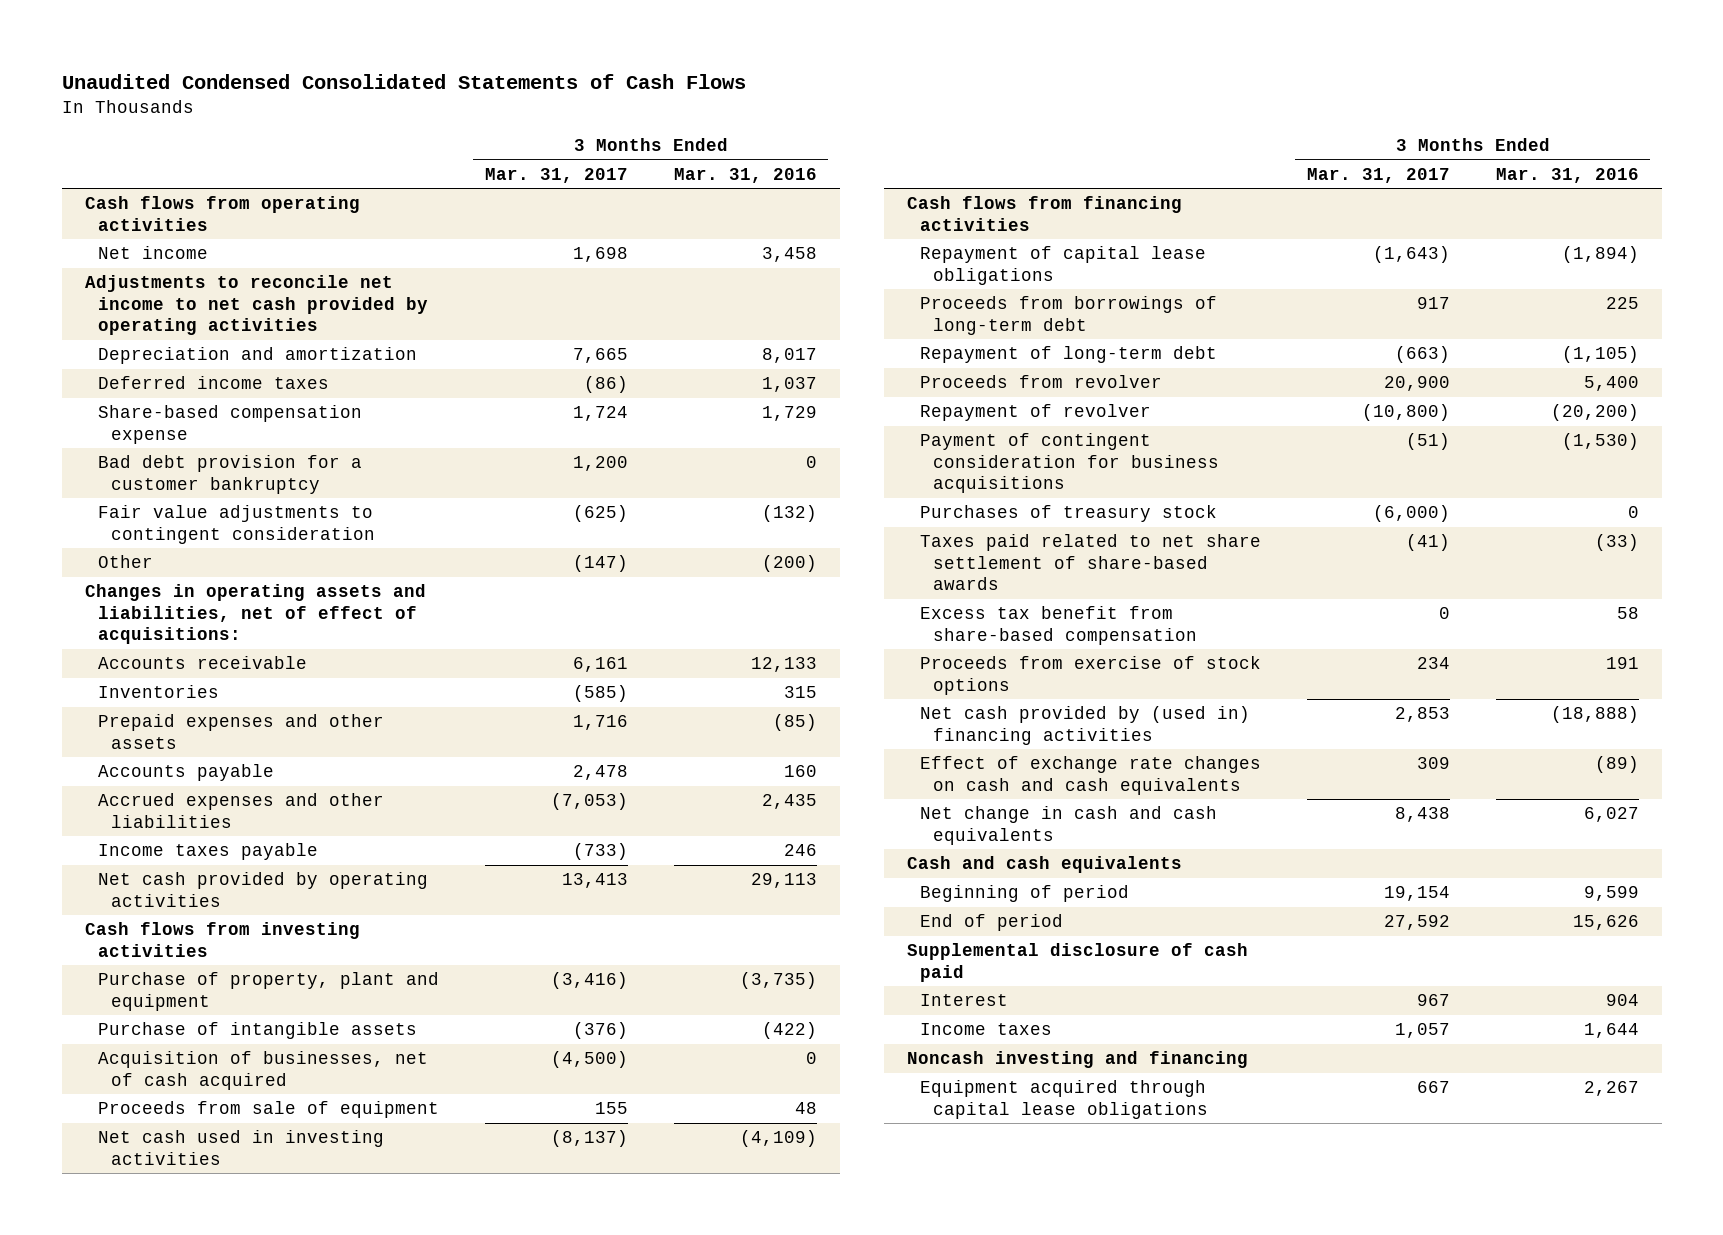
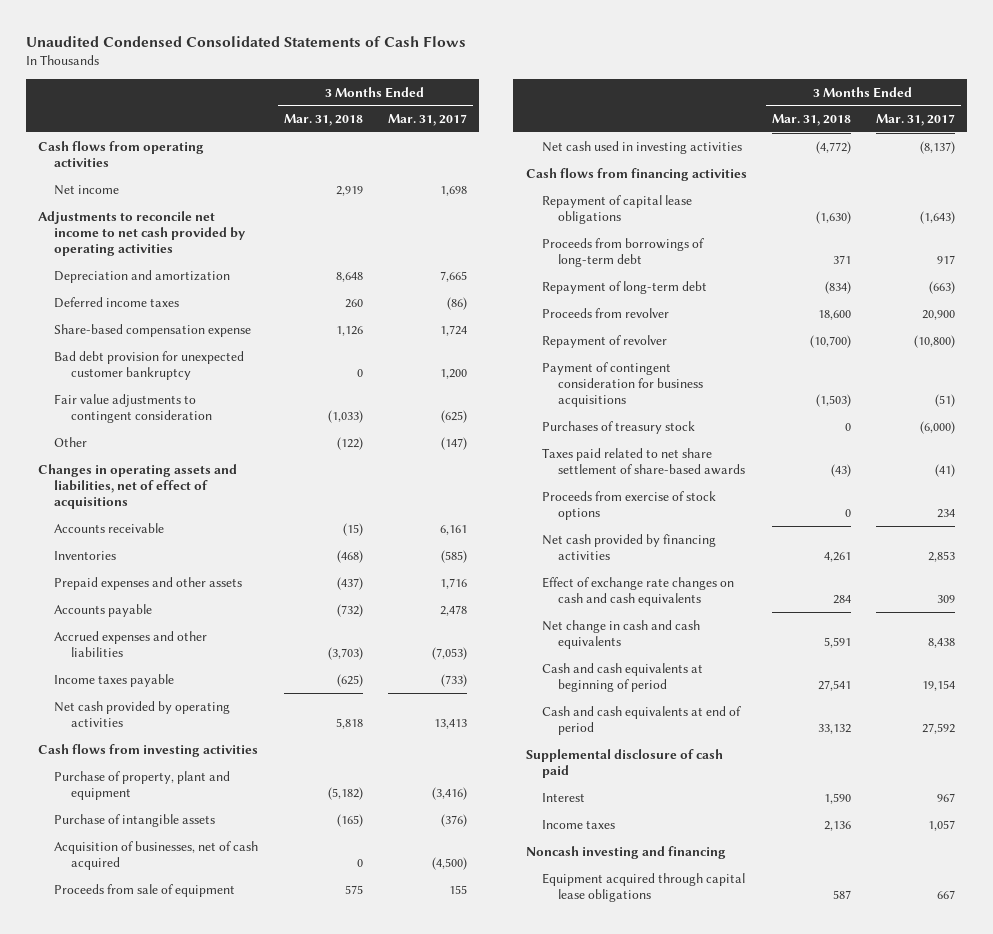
- | 3 Months Ended Mar. 31, 2017 | 3 Months Ended Mar. 31, 2016
+ | 3 Months Ended Mar. 31, 2018 | 3 Months Ended Mar. 31, 2017
- Bad debt provision for a customer bankruptcy | 1,200 | 0
+ Bad debt provision for unexpected customer bankruptcy | 0 | 1,200
- Changes in operating assets and liabilities, net of effect of acquisitions:
+ Changes in operating assets and liabilities, net of effect of acquisitions
- Excess tax benefit from share-based compensation | 0 | 58
- Net cash provided by (used in) financing activities | 2,853 | (18,888)
+ Net cash provided by financing activities | 4,261 | 2,853
- Cash and cash equivalents
- Beginning of period | 19,154 | 9,599
- End of period | 27,592 | 15,626
+ Cash and cash equivalents at beginning of period | 27,541 | 19,154
+ Cash and cash equivalents at end of period | 33,132 | 27,592

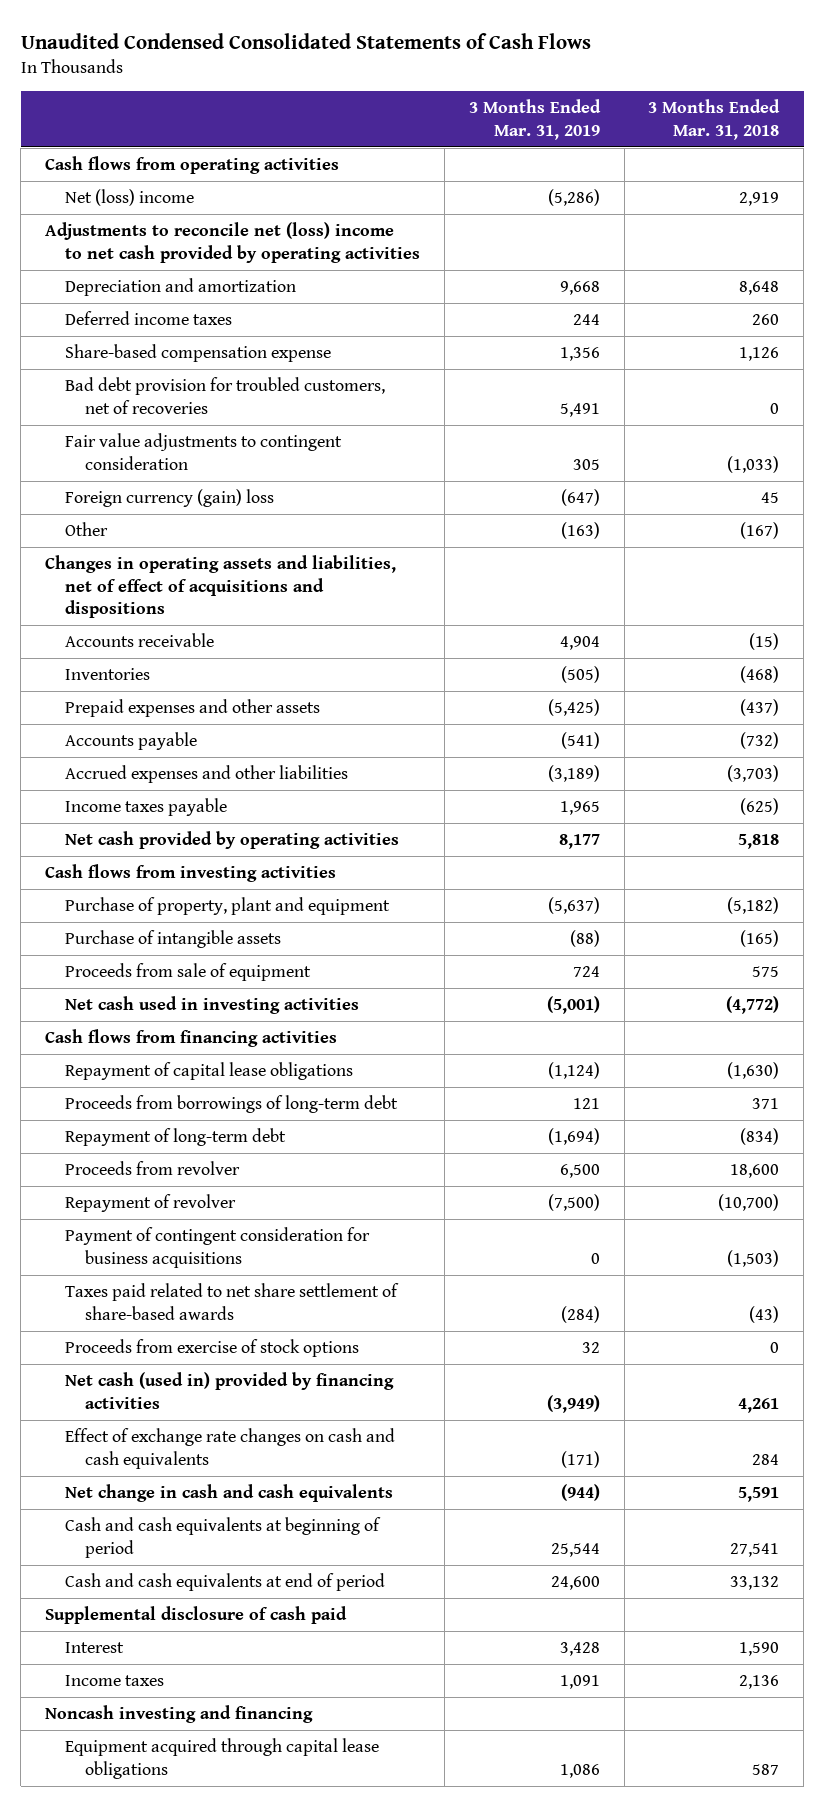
- | 3 Months Ended Mar. 31, 2018 | 3 Months Ended Mar. 31, 2017
+ | 3 Months Ended Mar. 31, 2019 | 3 Months Ended Mar. 31, 2018
- Net income | 2,919 | 1,698
- Adjustments to reconcile net income to net cash provided by operating activities
+ Net (loss) income | (5,286) | 2,919
+ Adjustments to reconcile net (loss) income to net cash provided by operating activities
- Bad debt provision for unexpected customer bankruptcy | 0 | 1,200
+ Bad debt provision for troubled customers, net of recoveries | 5,491 | 0
- Other | (122) | (147)
- Changes in operating assets and liabilities, net of effect of acquisitions
+ Foreign currency (gain) loss | (647) | 45
+ Other | (163) | (167)
+ Changes in operating assets and liabilities, net of effect of acquisitions and dispositions
- Acquisition of businesses, net of cash acquired | 0 | (4,500)
- Purchases of treasury stock | 0 | (6,000)
- Net cash provided by financing activities | 4,261 | 2,853
+ Net cash (used in) provided by financing activities | (3,949) | 4,261

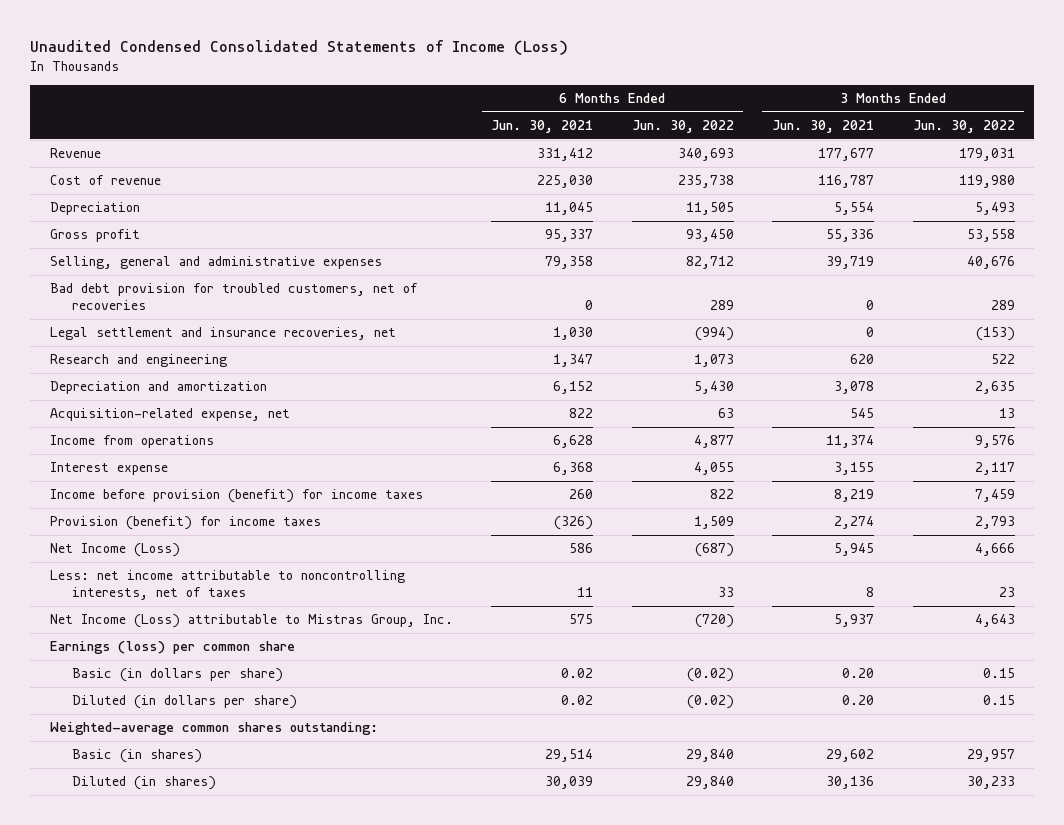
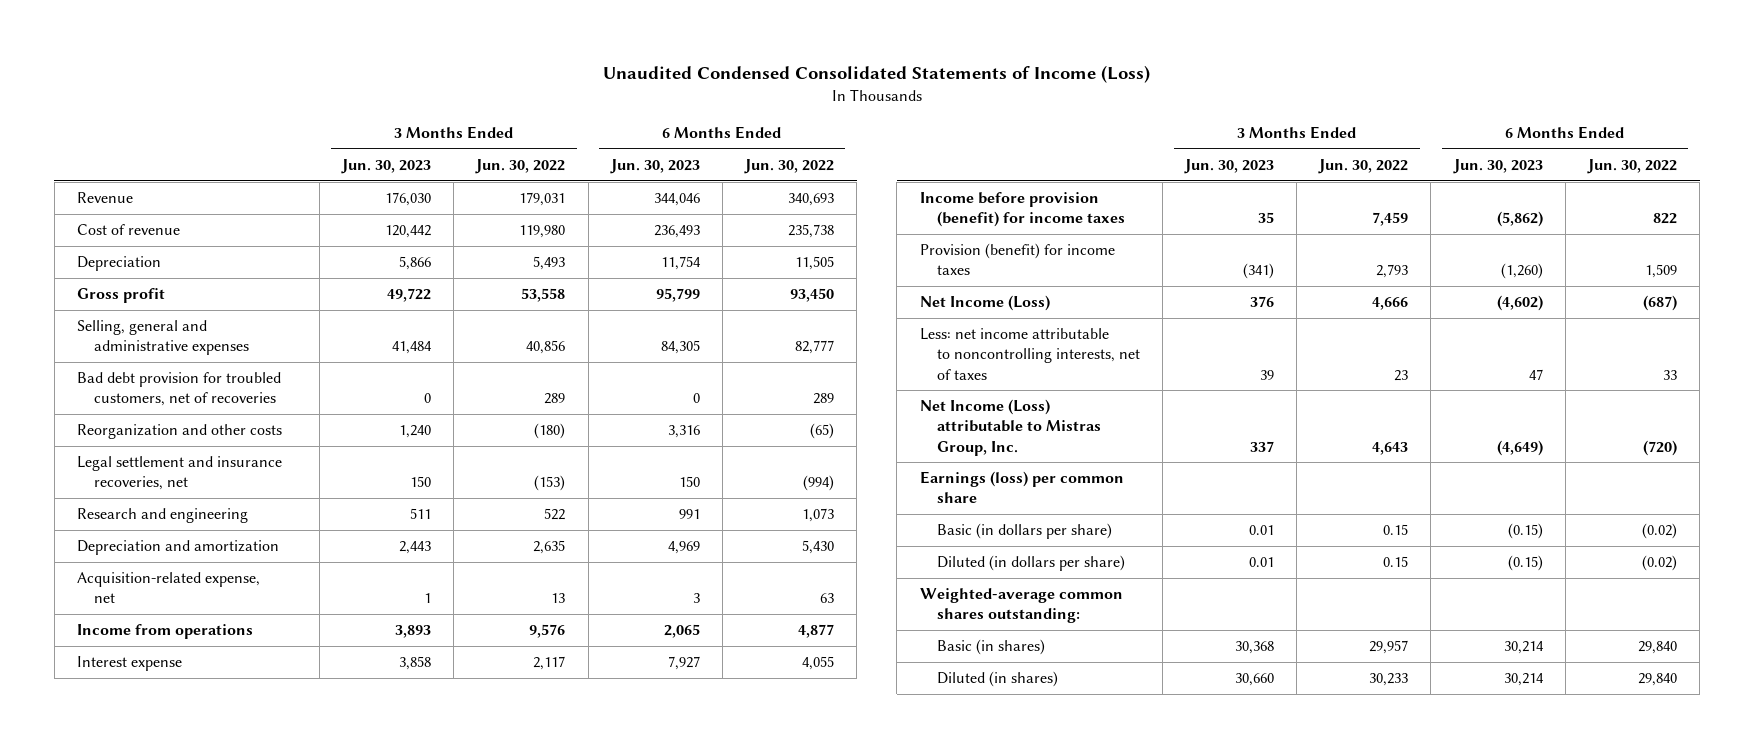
- | 6 Months Ended Jun. 30, 2021 | 6 Months Ended Jun. 30, 2022 | 3 Months Ended Jun. 30, 2021 | 3 Months Ended Jun. 30, 2022
+ | 3 Months Ended Jun. 30, 2023 | 3 Months Ended Jun. 30, 2022 | 6 Months Ended Jun. 30, 2023 | 6 Months Ended Jun. 30, 2022
- Selling, general and administrative expenses | 79,358 | 82,712 | 39,719 | 40,676
+ Selling, general and administrative expenses | 41,484 | 40,856 | 84,305 | 82,777
+ Reorganization and other costs | 1,240 | (180) | 3,316 | (65)

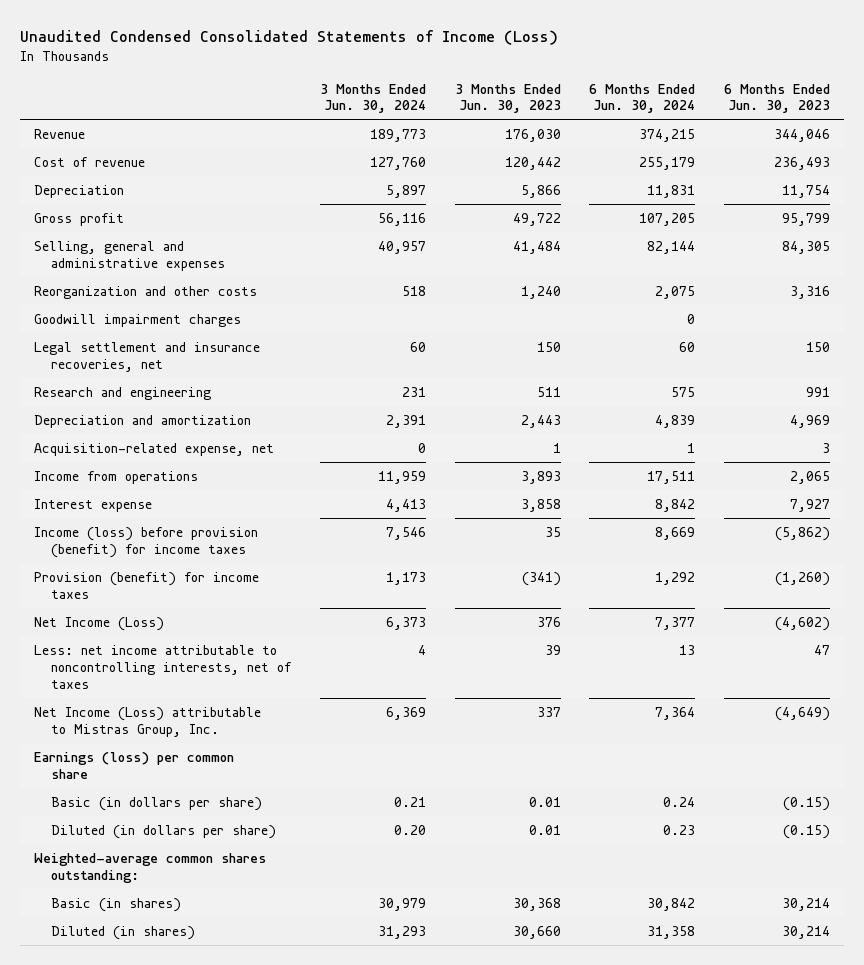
- | 3 Months Ended Jun. 30, 2023 | 3 Months Ended Jun. 30, 2022 | 6 Months Ended Jun. 30, 2023 | 6 Months Ended Jun. 30, 2022
+ | 3 Months Ended Jun. 30, 2024 | 3 Months Ended Jun. 30, 2023 | 6 Months Ended Jun. 30, 2024 | 6 Months Ended Jun. 30, 2023
- Bad debt provision for troubled customers, net of recoveries | 0 | 289 | 0 | 289
+ Goodwill impairment charges | | | 0 |
- Income before provision (benefit) for income taxes | 35 | 7,459 | (5,862) | 822
+ Income (loss) before provision (benefit) for income taxes | 7,546 | 35 | 8,669 | (5,862)

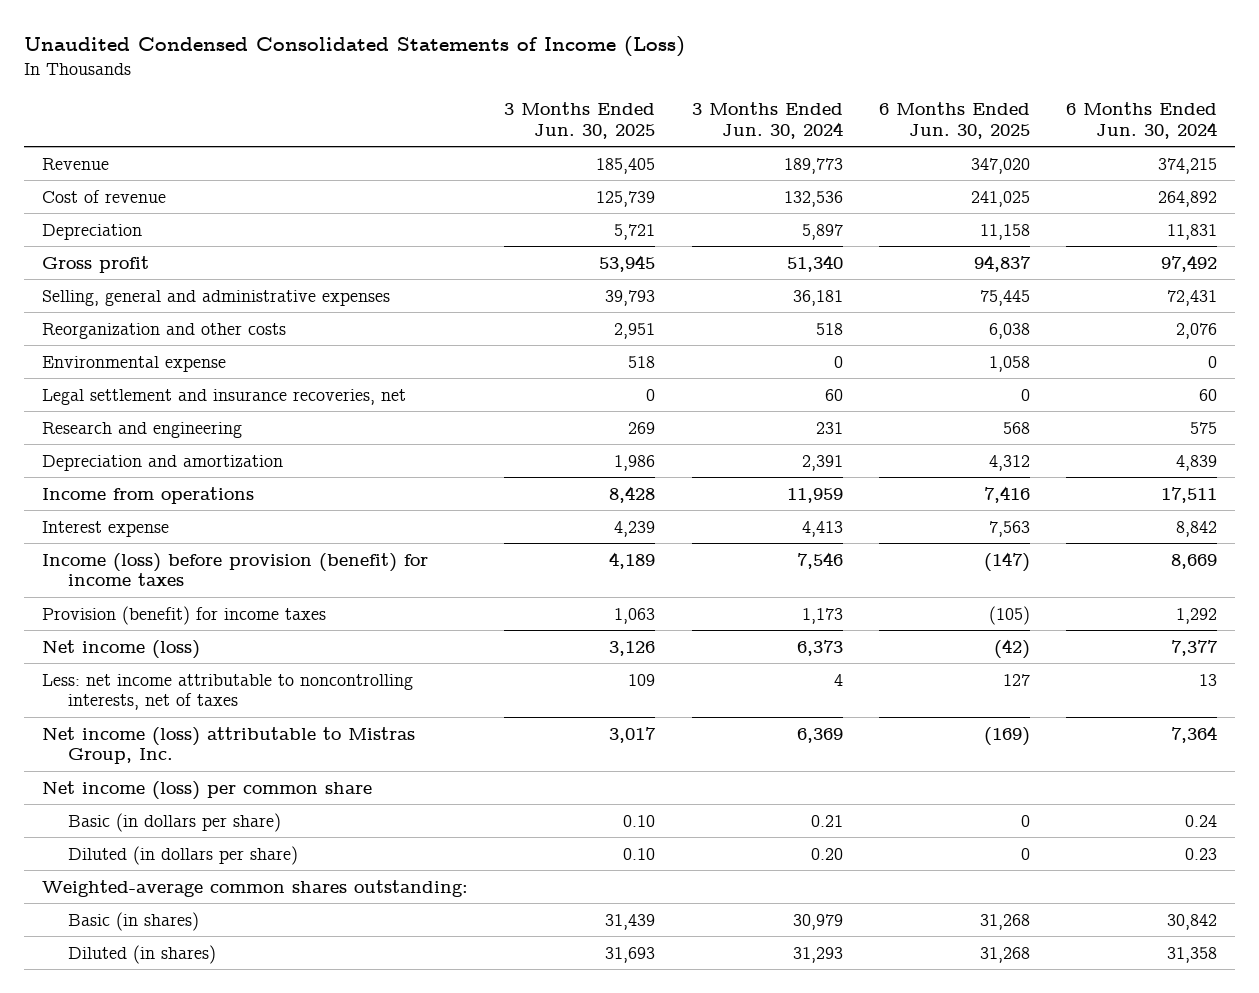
- | 3 Months Ended Jun. 30, 2024 | 3 Months Ended Jun. 30, 2023 | 6 Months Ended Jun. 30, 2024 | 6 Months Ended Jun. 30, 2023
+ | 3 Months Ended Jun. 30, 2025 | 3 Months Ended Jun. 30, 2024 | 6 Months Ended Jun. 30, 2025 | 6 Months Ended Jun. 30, 2024
- Cost of revenue | 127,760 | 120,442 | 255,179 | 236,493
+ Cost of revenue | 125,739 | 132,536 | 241,025 | 264,892
- Gross profit | 56,116 | 49,722 | 107,205 | 95,799
- Selling, general and administrative expenses | 40,957 | 41,484 | 82,144 | 84,305
- Reorganization and other costs | 518 | 1,240 | 2,075 | 3,316
- Goodwill impairment charges | | | 0 |
+ Gross profit | 53,945 | 51,340 | 94,837 | 97,492
+ Selling, general and administrative expenses | 39,793 | 36,181 | 75,445 | 72,431
+ Reorganization and other costs | 2,951 | 518 | 6,038 | 2,076
+ Environmental expense | 518 | 0 | 1,058 | 0
- Acquisition-related expense, net | 0 | 1 | 1 | 3
- Net Income (Loss) | 6,373 | 376 | 7,377 | (4,602)
+ Net income (loss) | 3,126 | 6,373 | (42) | 7,377
- Net Income (Loss) attributable to Mistras Group, Inc. | 6,369 | 337 | 7,364 | (4,649)
- Earnings (loss) per common share
+ Net income (loss) attributable to Mistras Group, Inc. | 3,017 | 6,369 | (169) | 7,364
+ Net income (loss) per common share

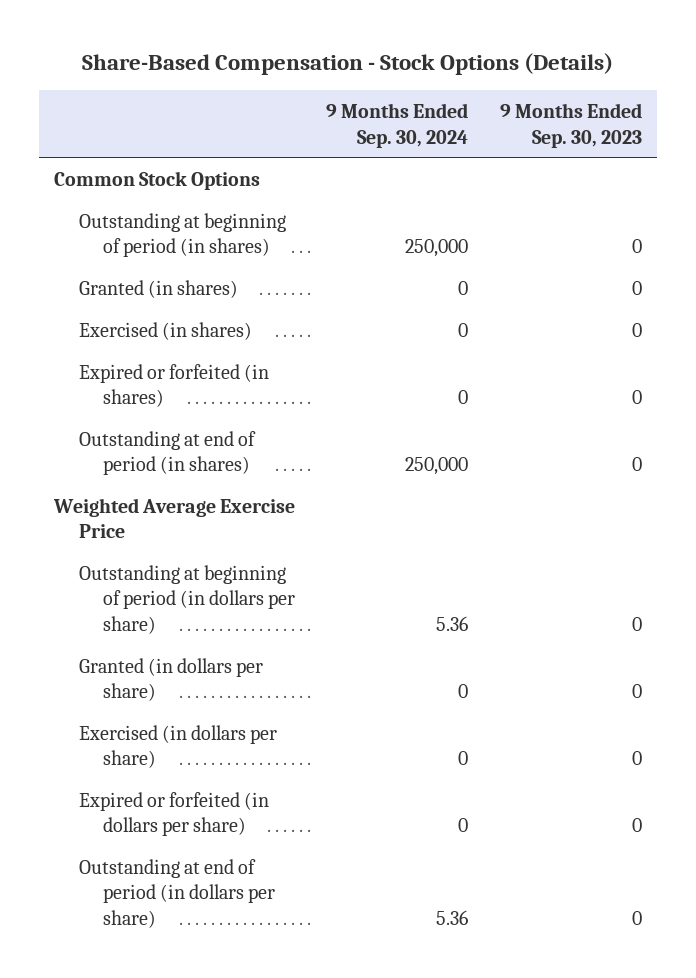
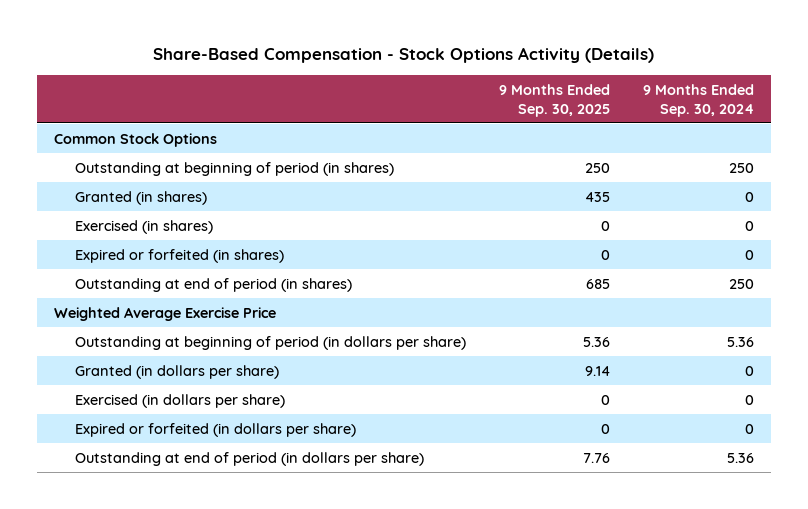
- Share-Based Compensation - Stock Options (Details)
+ Share-Based Compensation - Stock Options Activity (Details)
- | 9 Months Ended Sep. 30, 2024 | 9 Months Ended Sep. 30, 2023
+ | 9 Months Ended Sep. 30, 2025 | 9 Months Ended Sep. 30, 2024
- Outstanding at beginning of period (in shares) | 250,000 | 0
+ Outstanding at beginning of period (in shares) | 250 | 250
- Outstanding at end of period (in shares) | 250,000 | 0
+ Outstanding at end of period (in shares) | 685 | 250

